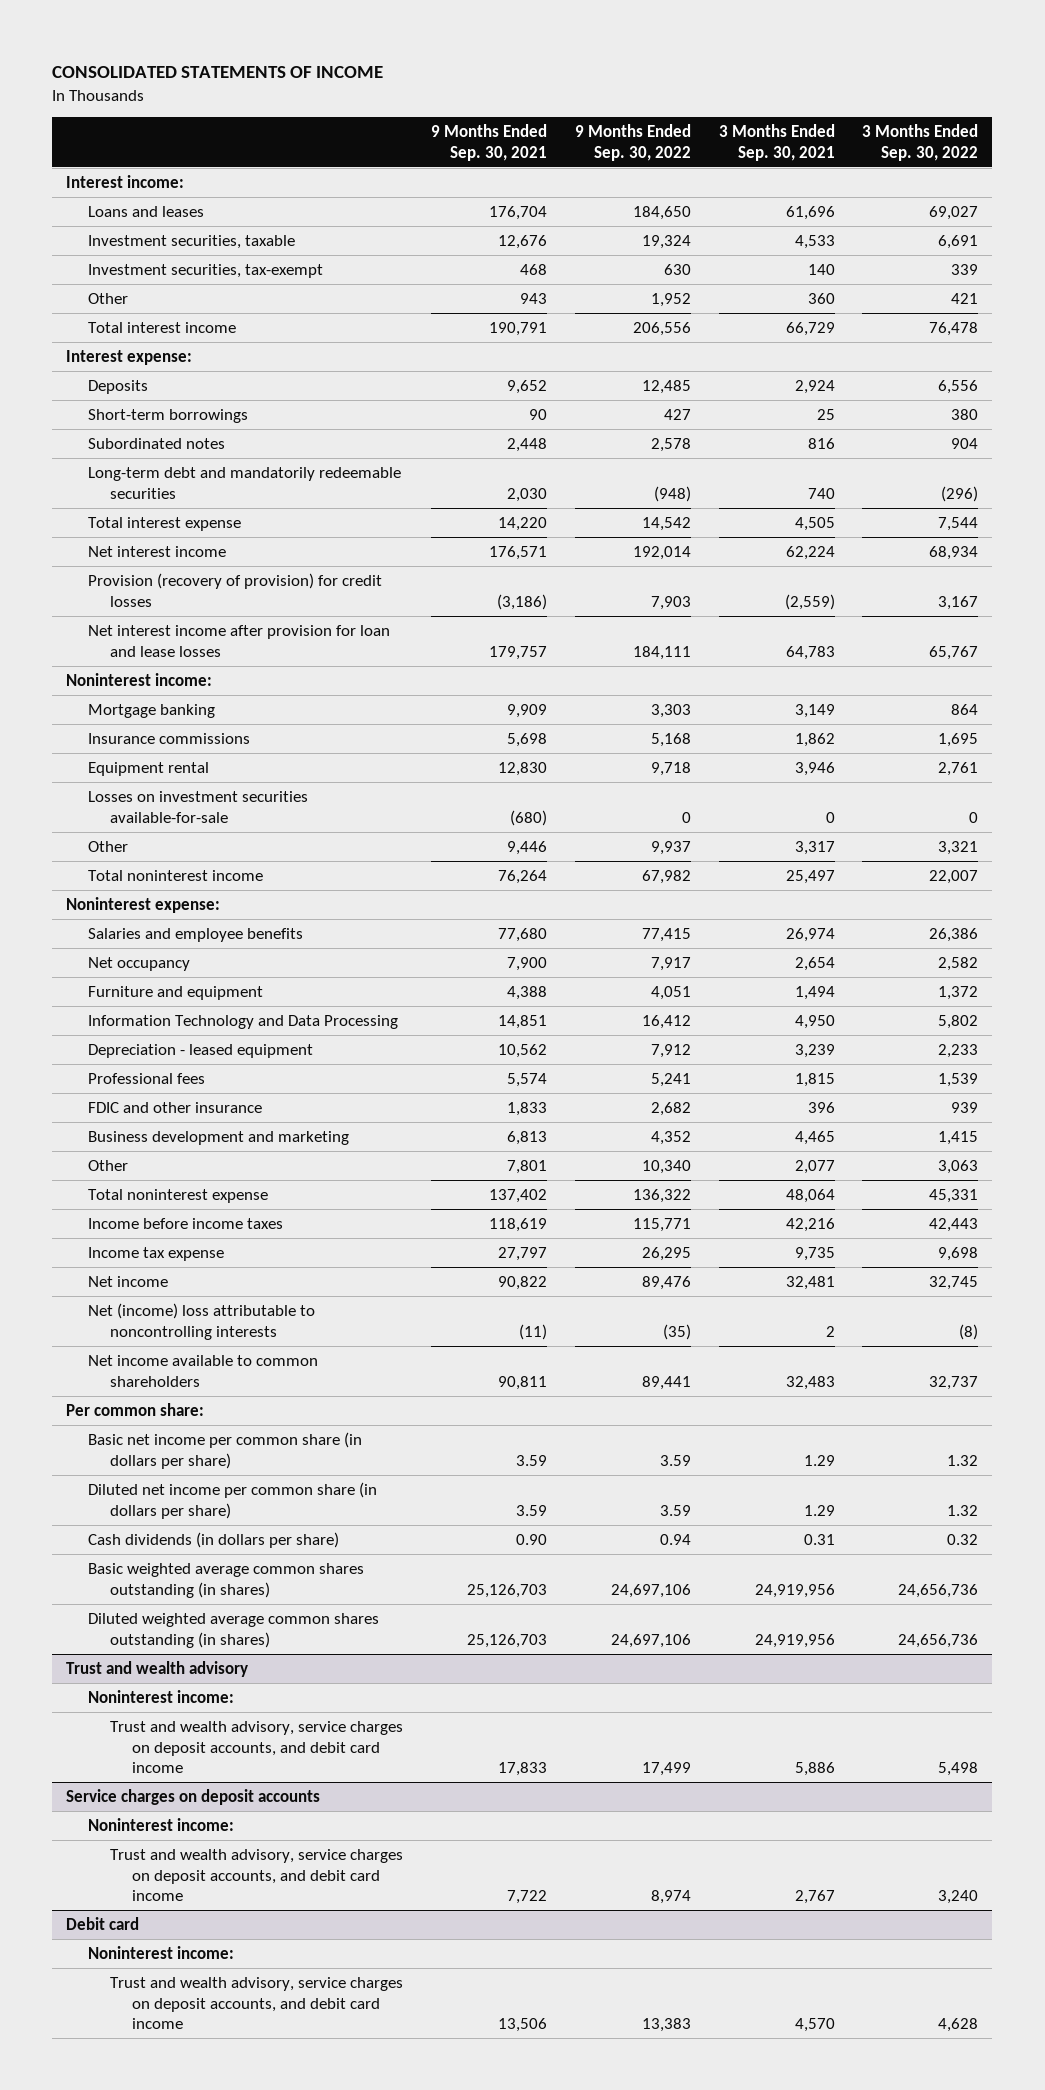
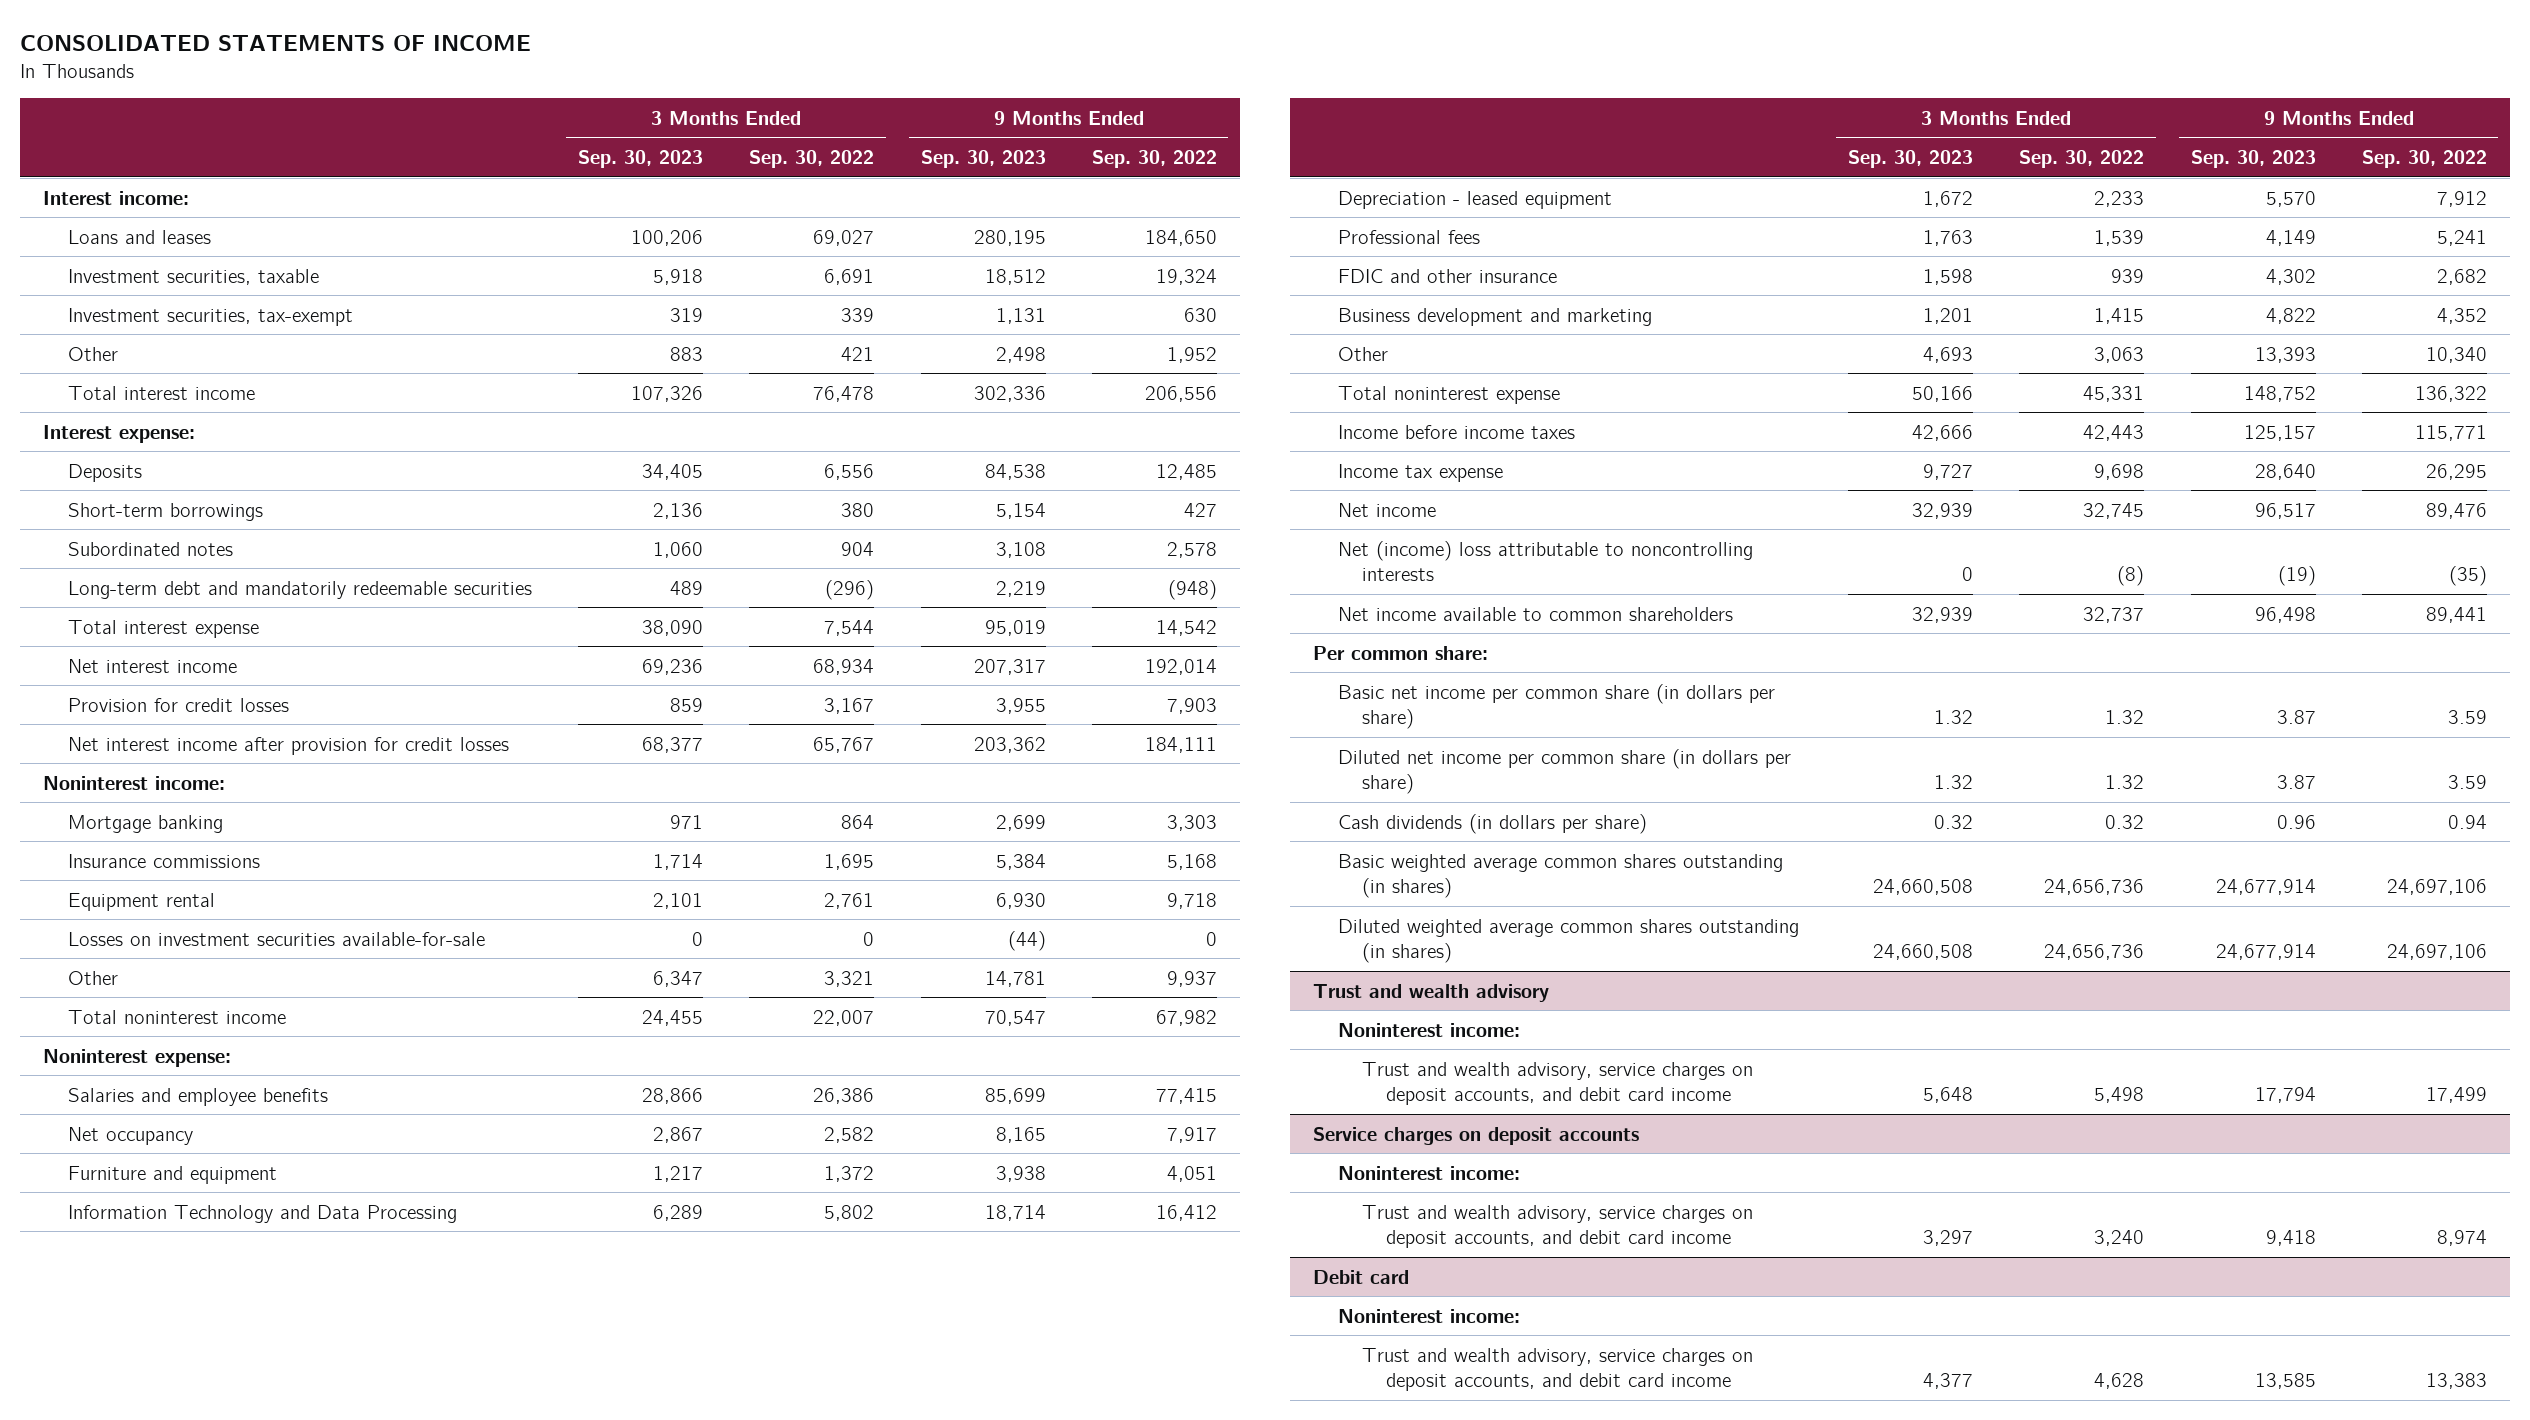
- | 9 Months Ended Sep. 30, 2021 | 9 Months Ended Sep. 30, 2022 | 3 Months Ended Sep. 30, 2021 | 3 Months Ended Sep. 30, 2022
+ | 3 Months Ended Sep. 30, 2023 | 3 Months Ended Sep. 30, 2022 | 9 Months Ended Sep. 30, 2023 | 9 Months Ended Sep. 30, 2022
- Provision (recovery of provision) for credit losses | (3,186) | 7,903 | (2,559) | 3,167
- Net interest income after provision for loan and lease losses | 179,757 | 184,111 | 64,783 | 65,767
+ Provision for credit losses | 859 | 3,167 | 3,955 | 7,903
+ Net interest income after provision for credit losses | 68,377 | 65,767 | 203,362 | 184,111

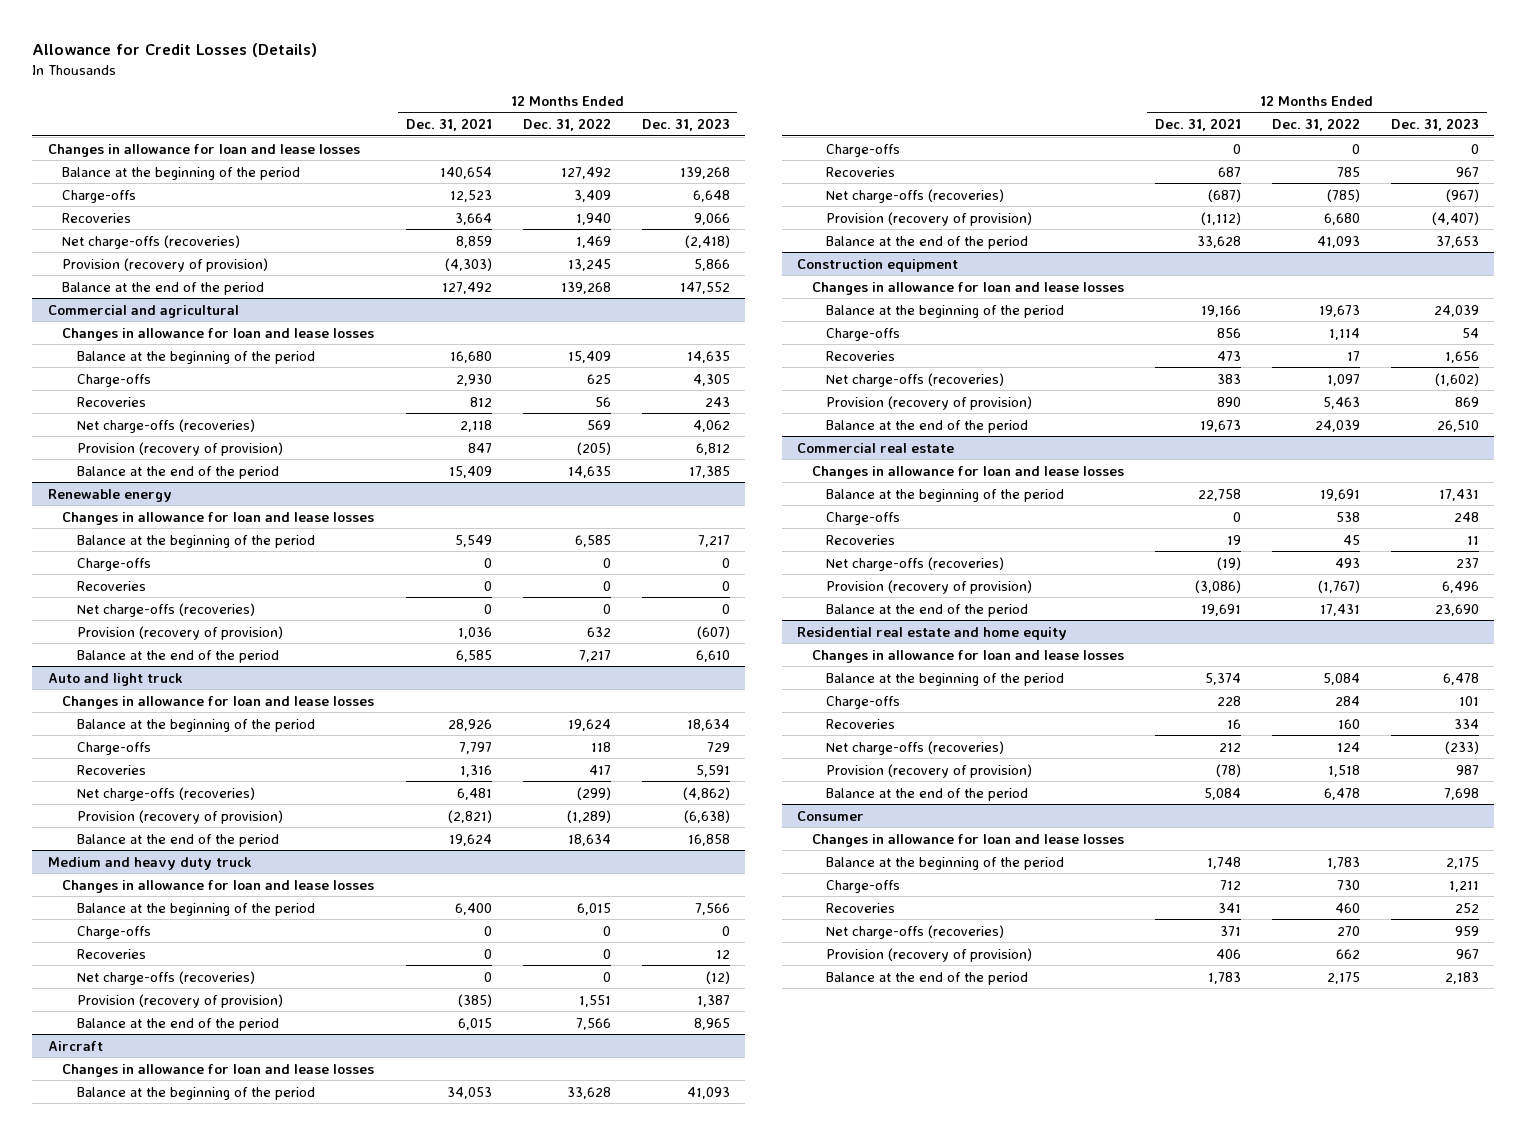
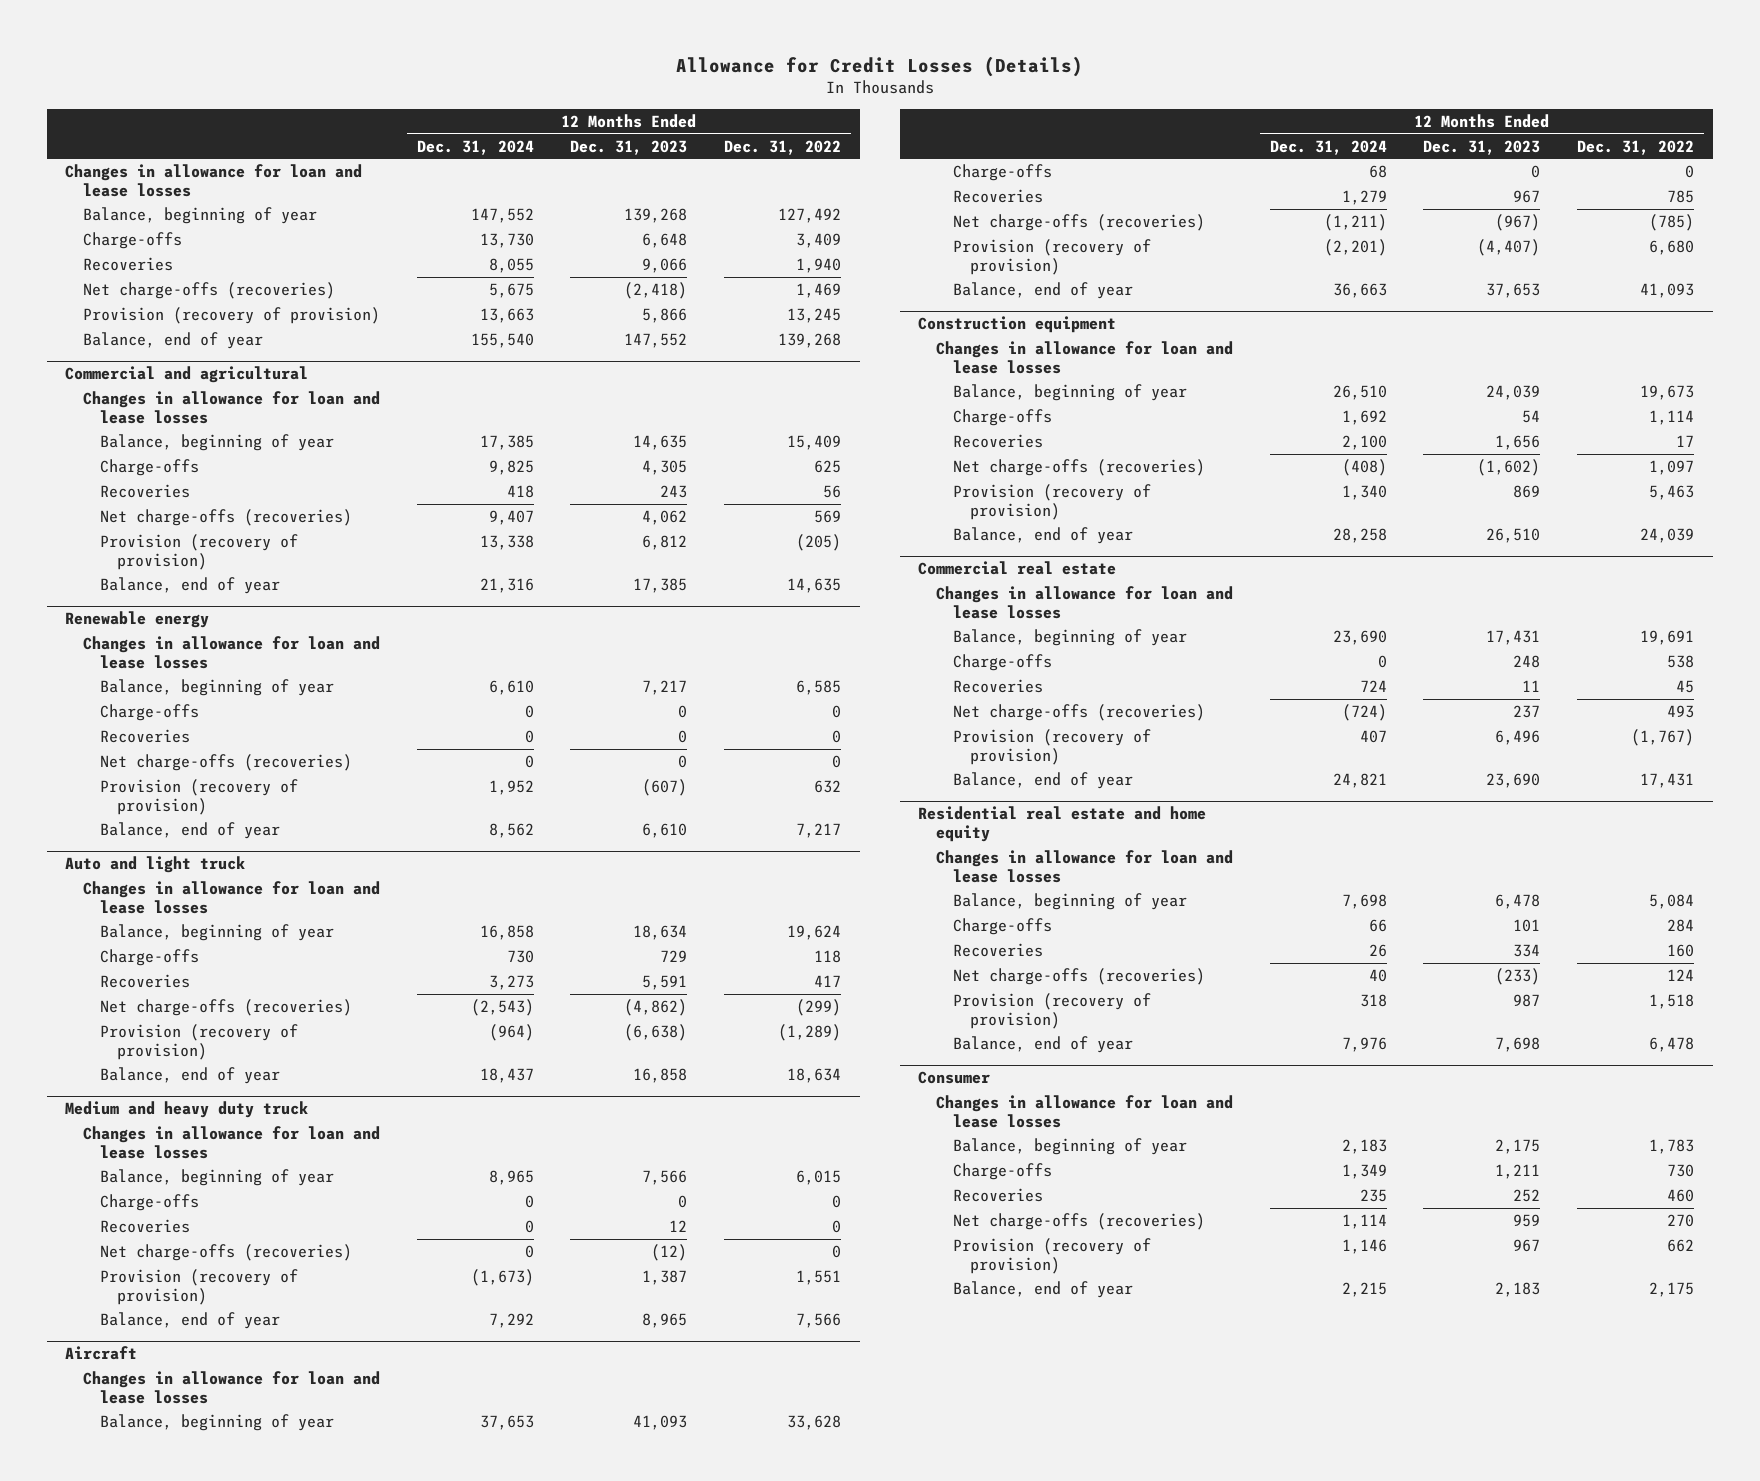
- | 12 Months Ended Dec. 31, 2021 | 12 Months Ended Dec. 31, 2022 | 12 Months Ended Dec. 31, 2023
+ | 12 Months Ended Dec. 31, 2024 | 12 Months Ended Dec. 31, 2023 | 12 Months Ended Dec. 31, 2022
- Balance at the beginning of the period | 140,654 | 127,492 | 139,268
+ Balance, beginning of year | 147,552 | 139,268 | 127,492
- Balance at the end of the period | 127,492 | 139,268 | 147,552
+ Balance, end of year | 155,540 | 147,552 | 139,268
@ Commercial and agricultural
- Balance at the beginning of the period | 16,680 | 15,409 | 14,635
+ Balance, beginning of year | 17,385 | 14,635 | 15,409
- Balance at the end of the period | 15,409 | 14,635 | 17,385
+ Balance, end of year | 21,316 | 17,385 | 14,635
@ Renewable energy
- Balance at the beginning of the period | 5,549 | 6,585 | 7,217
+ Balance, beginning of year | 6,610 | 7,217 | 6,585
- Balance at the end of the period | 6,585 | 7,217 | 6,610
+ Balance, end of year | 8,562 | 6,610 | 7,217
@ Auto and light truck
- Balance at the beginning of the period | 28,926 | 19,624 | 18,634
+ Balance, beginning of year | 16,858 | 18,634 | 19,624
- Balance at the end of the period | 19,624 | 18,634 | 16,858
+ Balance, end of year | 18,437 | 16,858 | 18,634
@ Medium and heavy duty truck
- Balance at the beginning of the period | 6,400 | 6,015 | 7,566
+ Balance, beginning of year | 8,965 | 7,566 | 6,015
- Balance at the end of the period | 6,015 | 7,566 | 8,965
+ Balance, end of year | 7,292 | 8,965 | 7,566
@ Aircraft
- Balance at the beginning of the period | 34,053 | 33,628 | 41,093
+ Balance, beginning of year | 37,653 | 41,093 | 33,628
- Balance at the end of the period | 33,628 | 41,093 | 37,653
+ Balance, end of year | 36,663 | 37,653 | 41,093
@ Construction equipment
- Balance at the beginning of the period | 19,166 | 19,673 | 24,039
+ Balance, beginning of year | 26,510 | 24,039 | 19,673
- Balance at the end of the period | 19,673 | 24,039 | 26,510
+ Balance, end of year | 28,258 | 26,510 | 24,039
@ Commercial real estate
- Balance at the beginning of the period | 22,758 | 19,691 | 17,431
+ Balance, beginning of year | 23,690 | 17,431 | 19,691
- Balance at the end of the period | 19,691 | 17,431 | 23,690
+ Balance, end of year | 24,821 | 23,690 | 17,431
@ Residential real estate and home equity
- Balance at the beginning of the period | 5,374 | 5,084 | 6,478
+ Balance, beginning of year | 7,698 | 6,478 | 5,084
- Balance at the end of the period | 5,084 | 6,478 | 7,698
+ Balance, end of year | 7,976 | 7,698 | 6,478
@ Consumer
- Balance at the beginning of the period | 1,748 | 1,783 | 2,175
+ Balance, beginning of year | 2,183 | 2,175 | 1,783
- Balance at the end of the period | 1,783 | 2,175 | 2,183
+ Balance, end of year | 2,215 | 2,183 | 2,175

